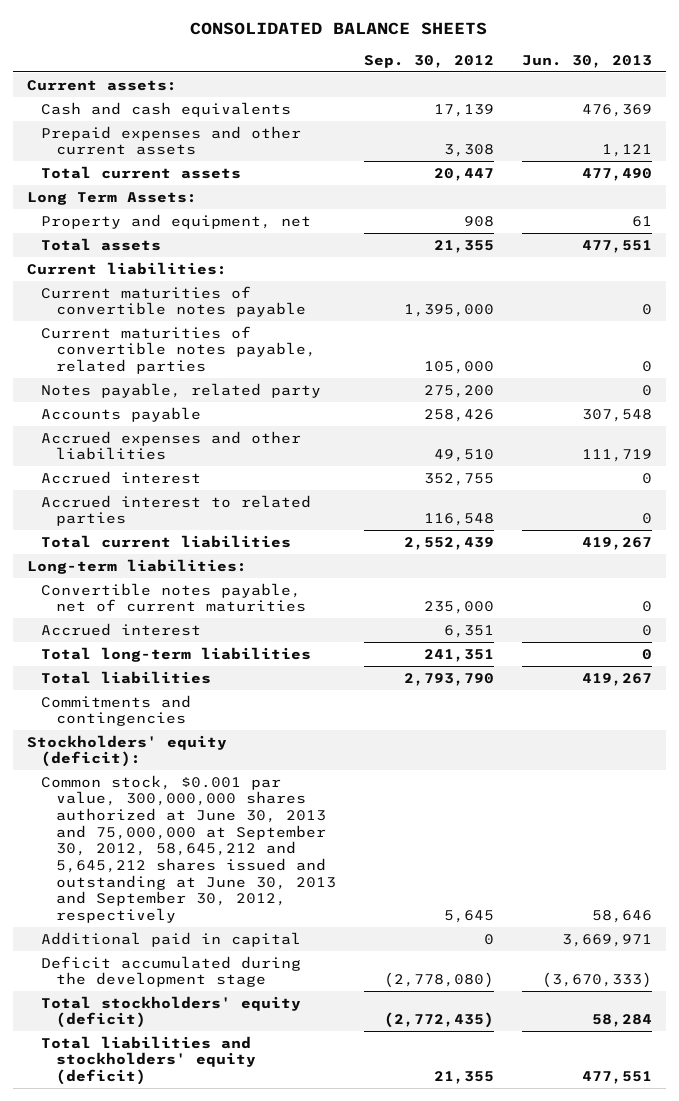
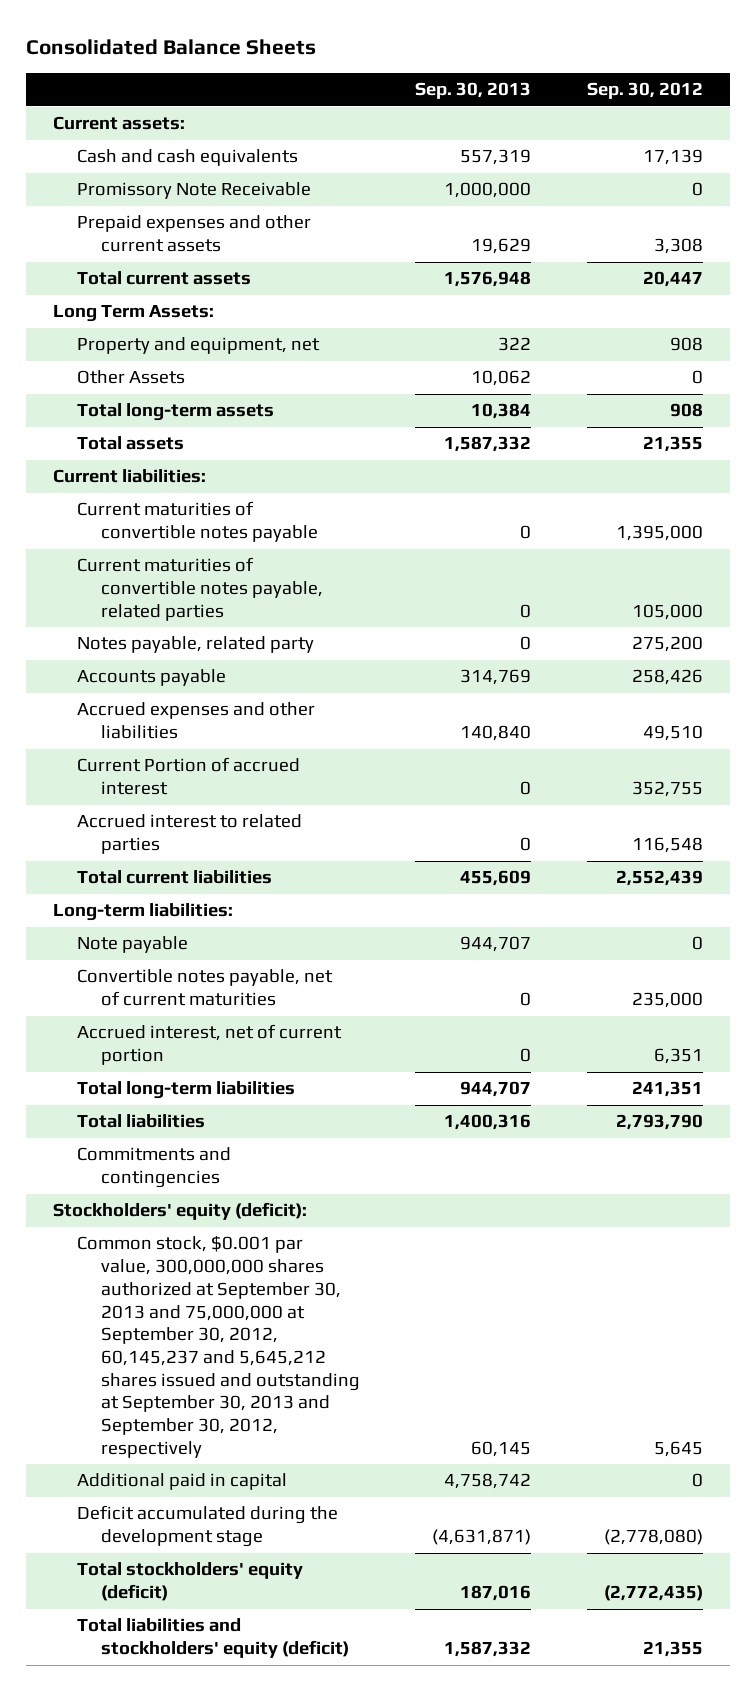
- CONSOLIDATED BALANCE SHEETS
+ Consolidated Balance Sheets
- | Sep. 30, 2012 | Jun. 30, 2013
+ | Sep. 30, 2013 | Sep. 30, 2012
+ Promissory Note Receivable | 1,000,000 | 0
+ Other Assets | 10,062 | 0
+ Total long-term assets | 10,384 | 908
- Accrued interest | 352,755 | 0
+ Current Portion of accrued interest | 0 | 352,755
+ Note payable | 944,707 | 0
- Accrued interest | 6,351 | 0
+ Accrued interest, net of current portion | 0 | 6,351
- Common stock, $0.001 par value, 300,000,000 shares authorized at June 30, 2013 and 75,000,000 at September 30, 2012, 58,645,212 and 5,645,212 shares issued and outstanding at June 30, 2013 and September 30, 2012, respectively | 5,645 | 58,646
+ Common stock, $0.001 par value, 300,000,000 shares authorized at September 30, 2013 and 75,000,000 at September 30, 2012, 60,145,237 and 5,645,212 shares issued and outstanding at September 30, 2013 and September 30, 2012, respectively | 60,145 | 5,645

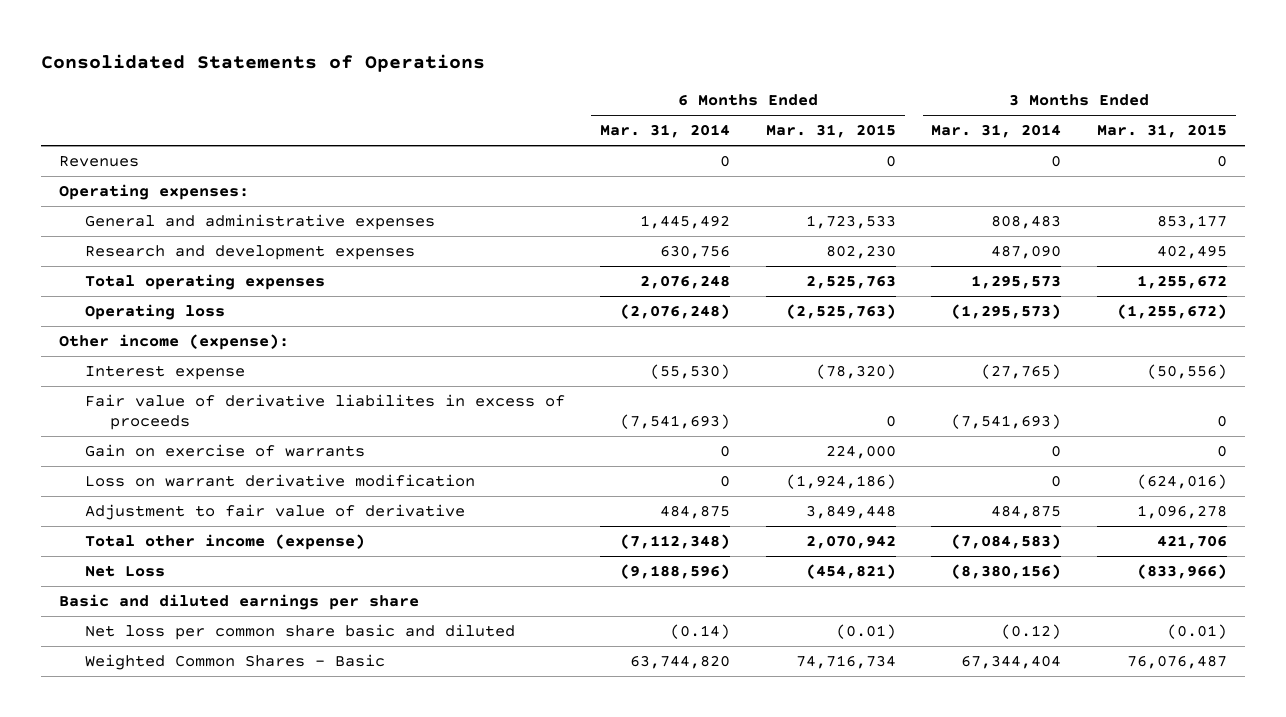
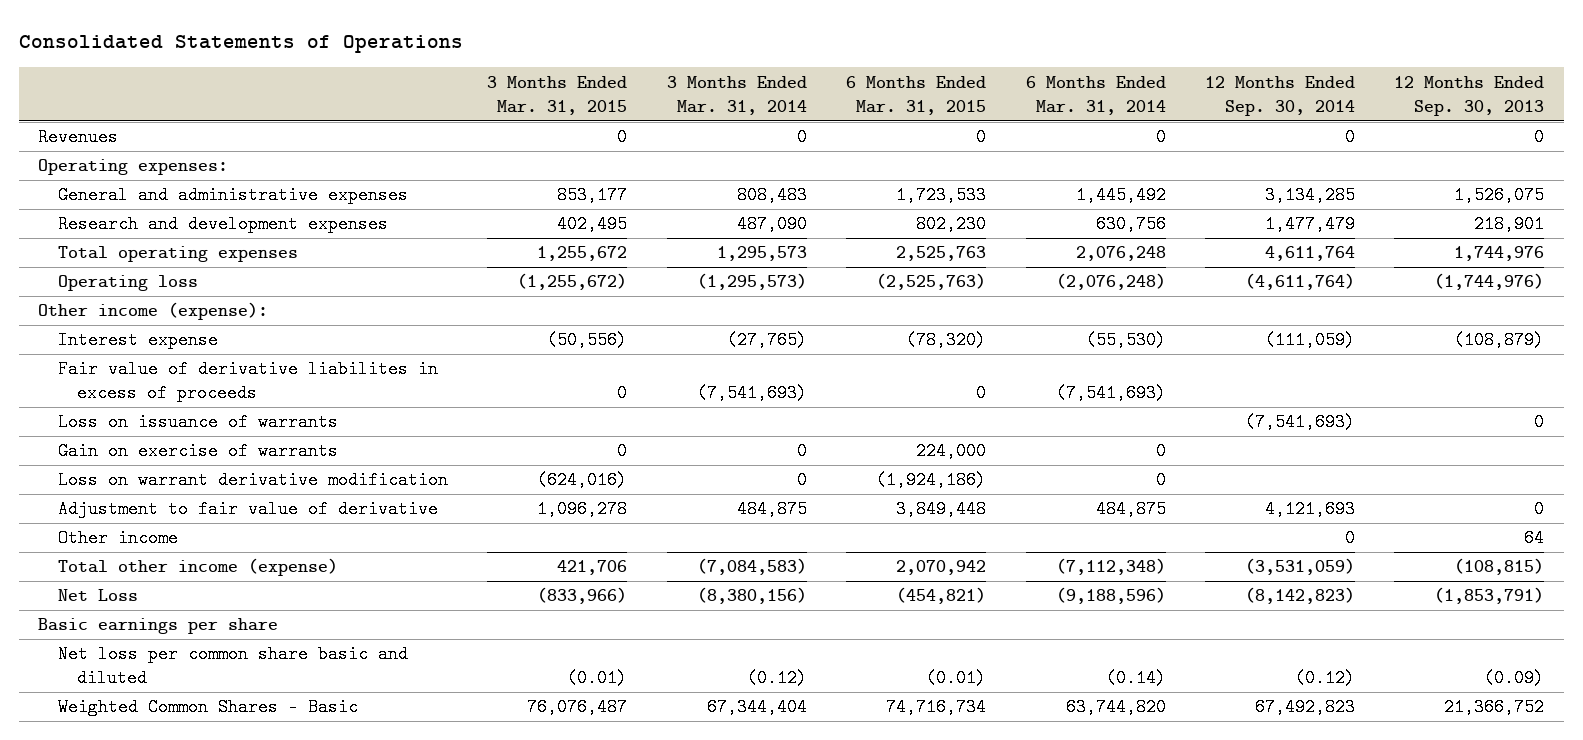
- | 6 Months Ended Mar. 31, 2014 | 6 Months Ended Mar. 31, 2015 | 3 Months Ended Mar. 31, 2014 | 3 Months Ended Mar. 31, 2015
+ | 3 Months Ended Mar. 31, 2015 | 3 Months Ended Mar. 31, 2014 | 6 Months Ended Mar. 31, 2015 | 6 Months Ended Mar. 31, 2014 | 12 Months Ended Sep. 30, 2014 | 12 Months Ended Sep. 30, 2013
+ Loss on issuance of warrants | | | | | (7,541,693) | 0
+ Other income | | | | | 0 | 64
- Basic and diluted earnings per share
+ Basic earnings per share

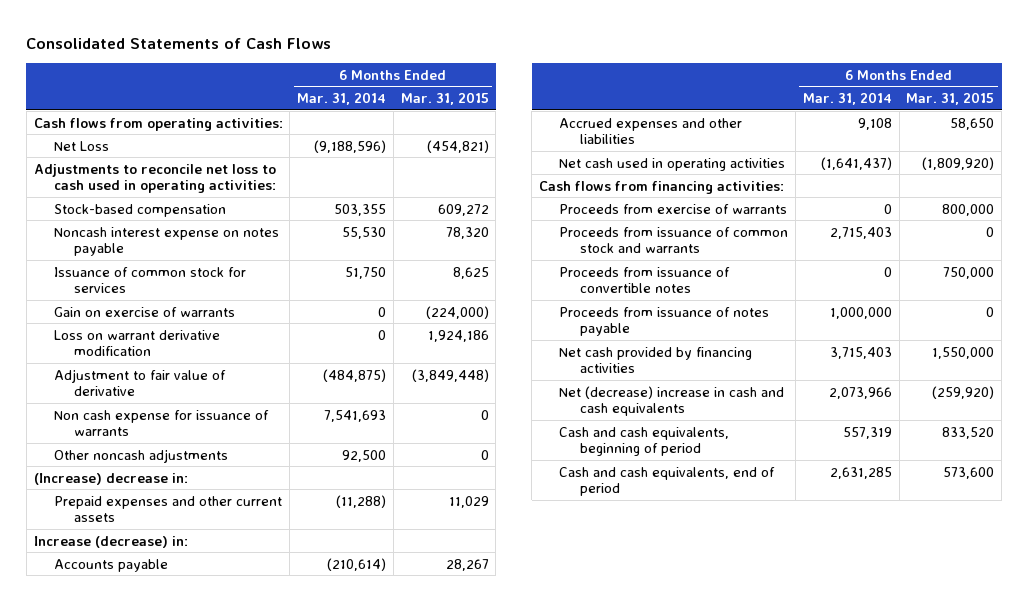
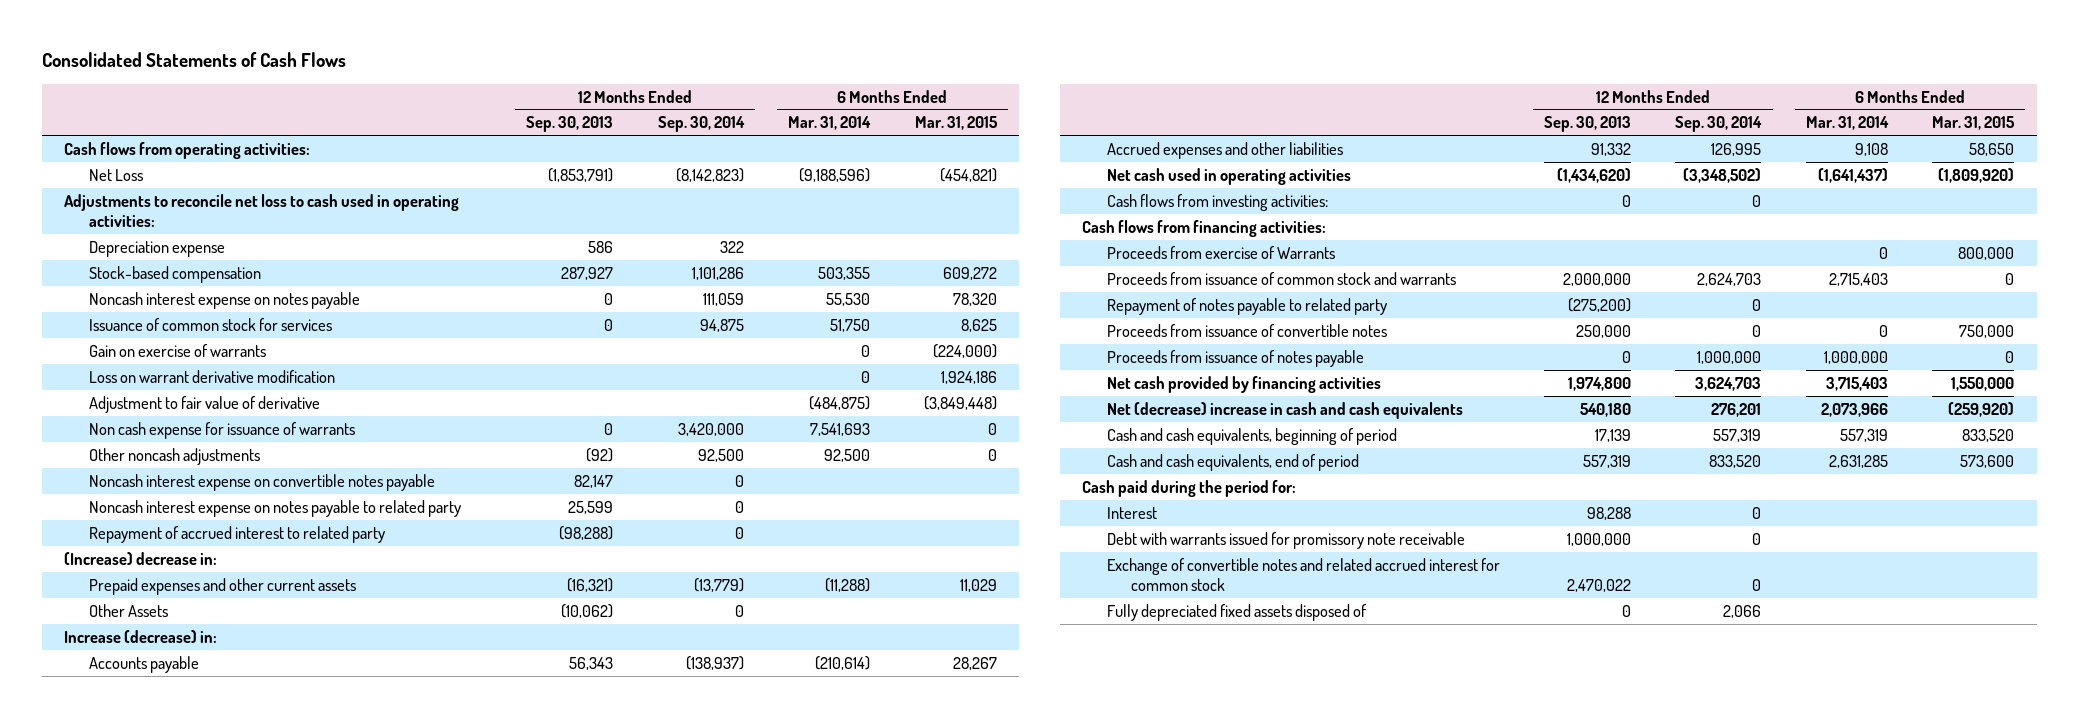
- | 6 Months Ended Mar. 31, 2014 | 6 Months Ended Mar. 31, 2015
+ | 12 Months Ended Sep. 30, 2013 | 12 Months Ended Sep. 30, 2014 | 6 Months Ended Mar. 31, 2014 | 6 Months Ended Mar. 31, 2015
+ Depreciation expense | 586 | 322 | |
+ Noncash interest expense on convertible notes payable | 82,147 | 0 | |
+ Noncash interest expense on notes payable to related party | 25,599 | 0 | |
+ Repayment of accrued interest to related party | (98,288) | 0 | |
+ Other Assets | (10,062) | 0 | |
+ Cash flows from investing activities: | 0 | 0 | |
- Proceeds from exercise of warrants | 0 | 800,000
+ Proceeds from exercise of Warrants | | | 0 | 800,000
+ Repayment of notes payable to related party | (275,200) | 0 | |
+ Cash paid during the period for:
+ Interest | 98,288 | 0 | |
+ Debt with warrants issued for promissory note receivable | 1,000,000 | 0 | |
+ Exchange of convertible notes and related accrued interest for common stock | 2,470,022 | 0 | |
+ Fully depreciated fixed assets disposed of | 0 | 2,066 | |

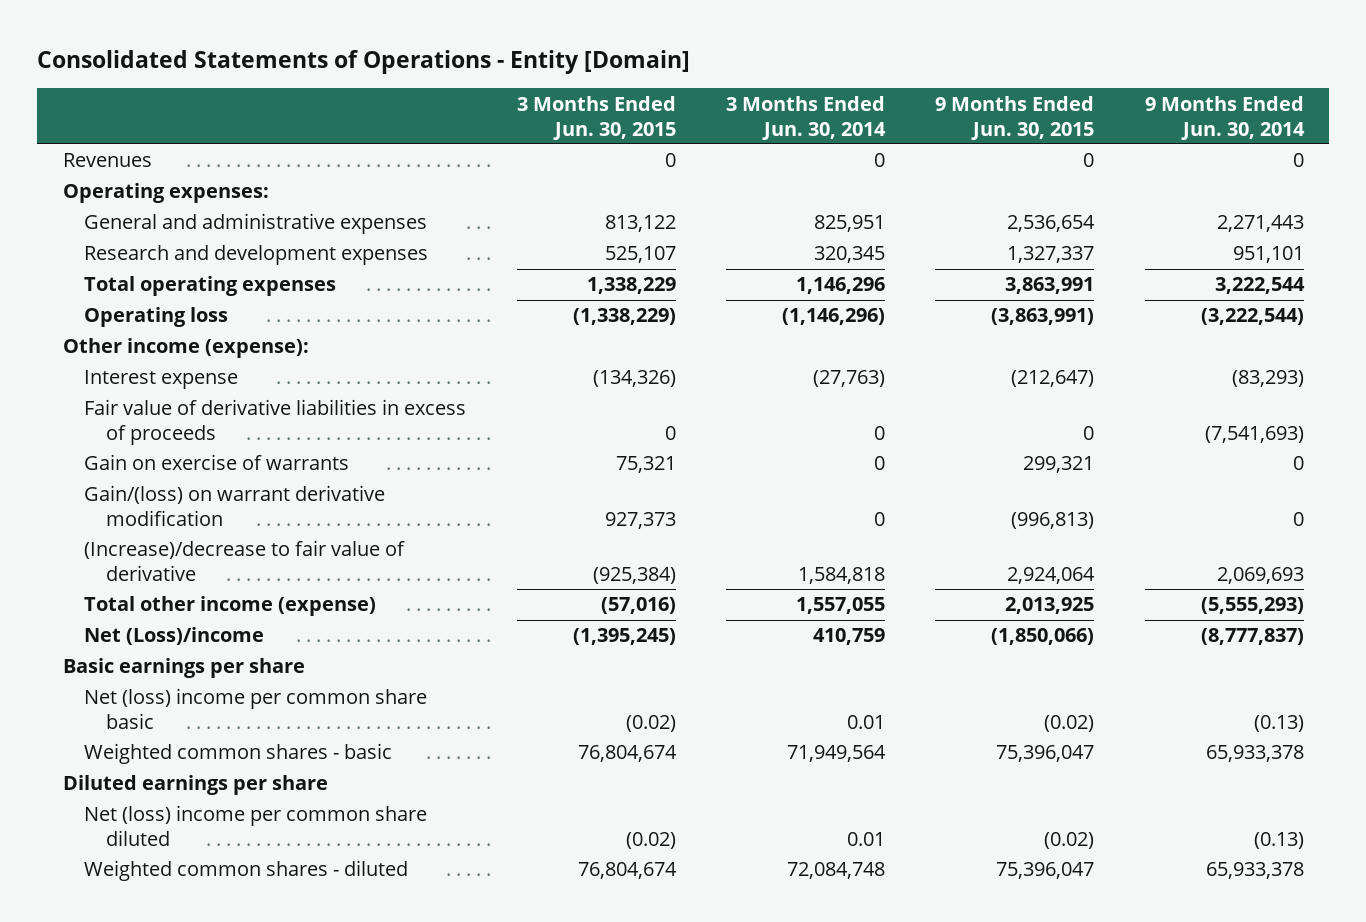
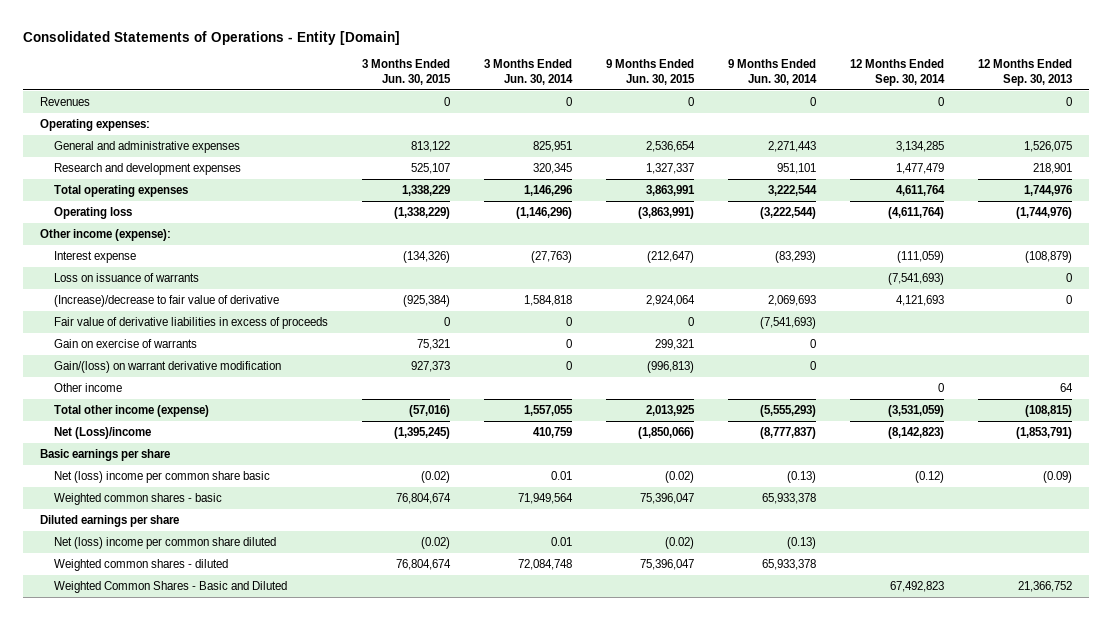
- | 3 Months Ended Jun. 30, 2015 | 3 Months Ended Jun. 30, 2014 | 9 Months Ended Jun. 30, 2015 | 9 Months Ended Jun. 30, 2014
+ | 3 Months Ended Jun. 30, 2015 | 3 Months Ended Jun. 30, 2014 | 9 Months Ended Jun. 30, 2015 | 9 Months Ended Jun. 30, 2014 | 12 Months Ended Sep. 30, 2014 | 12 Months Ended Sep. 30, 2013
+ Loss on issuance of warrants | | | | | (7,541,693) | 0
moved up: (Increase)/decrease to fair value of derivative | (925,384) | 1,584,818 | 2,924,064 | 2,069,693 | 4,121,693 | 0
+ Other income | | | | | 0 | 64
+ Weighted Common Shares - Basic and Diluted | | | | | 67,492,823 | 21,366,752

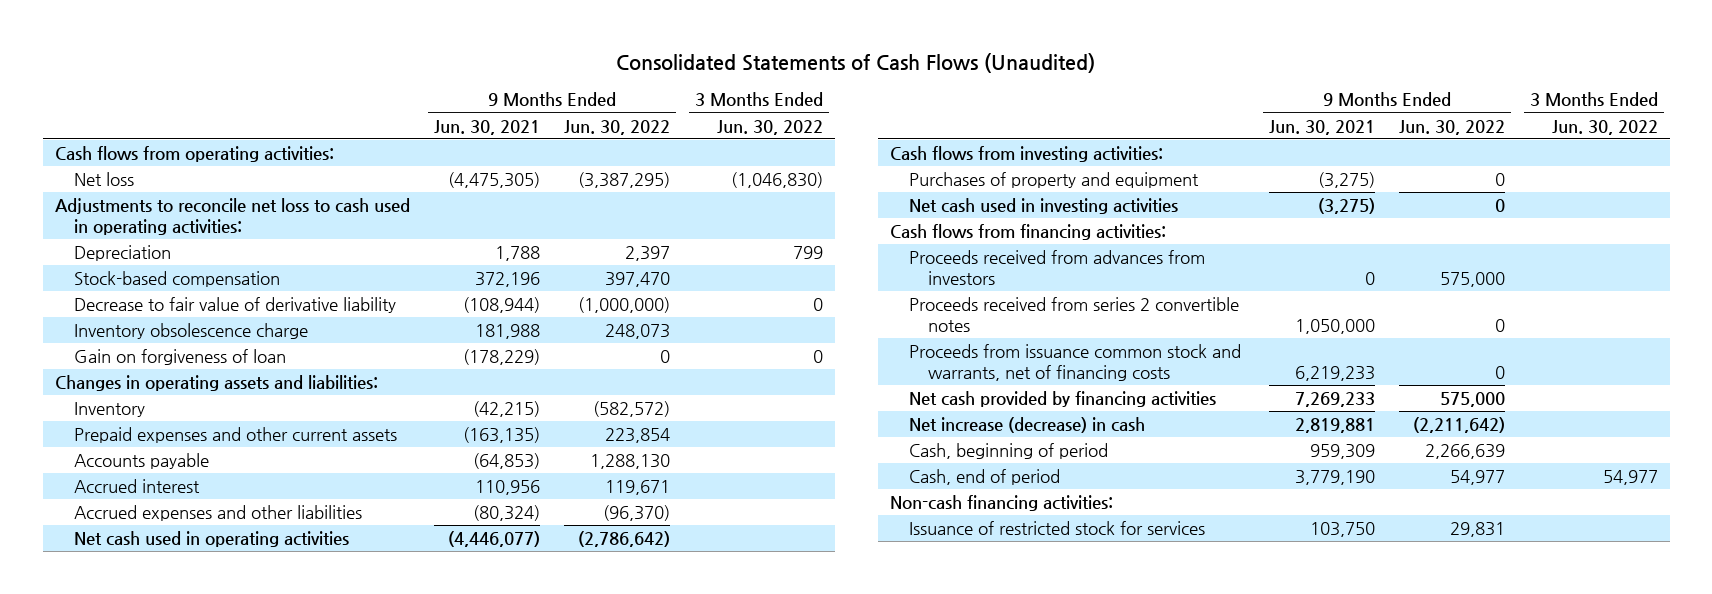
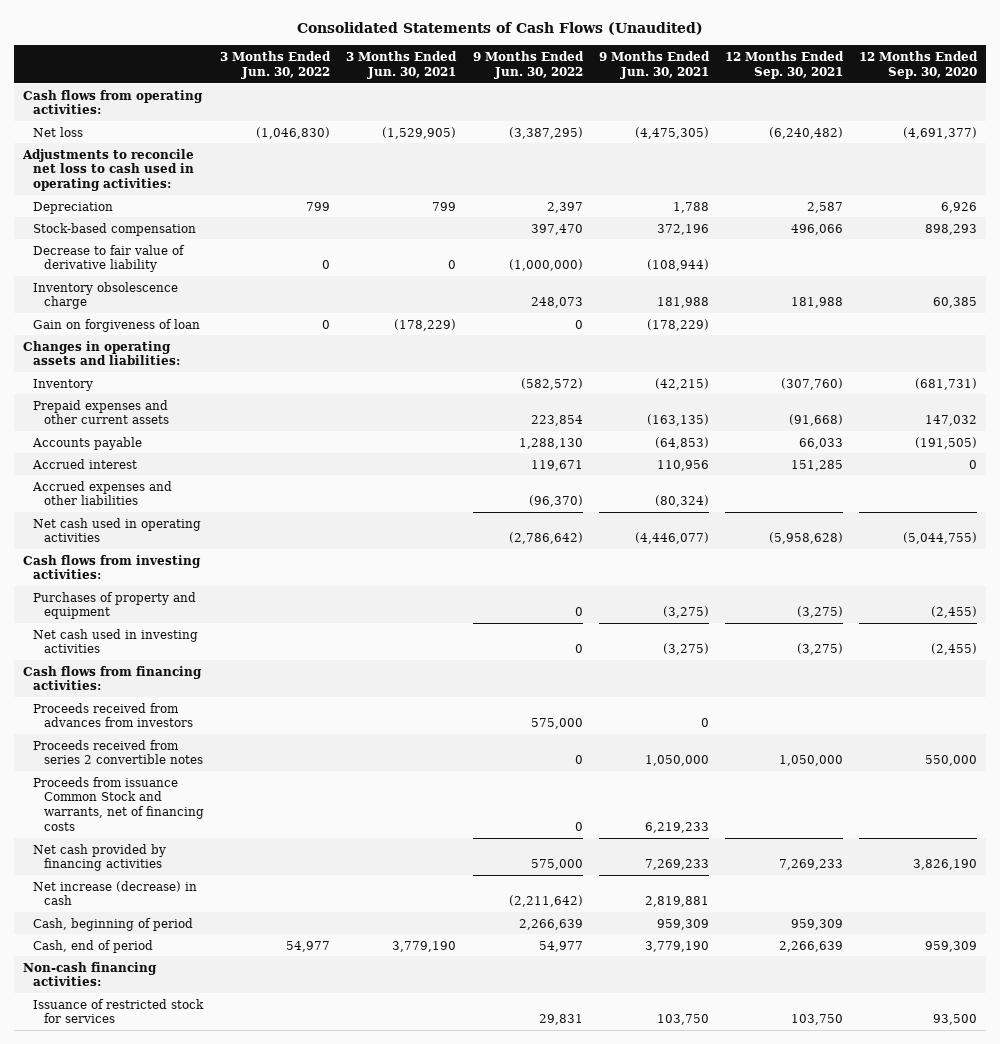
- | 9 Months Ended Jun. 30, 2021 | 9 Months Ended Jun. 30, 2022 | 3 Months Ended Jun. 30, 2022
+ | 3 Months Ended Jun. 30, 2022 | 3 Months Ended Jun. 30, 2021 | 9 Months Ended Jun. 30, 2022 | 9 Months Ended Jun. 30, 2021 | 12 Months Ended Sep. 30, 2021 | 12 Months Ended Sep. 30, 2020
- Proceeds from issuance common stock and warrants, net of financing costs | 6,219,233 | 0 |
+ Proceeds from issuance Common Stock and warrants, net of financing costs | | | 0 | 6,219,233 | |

